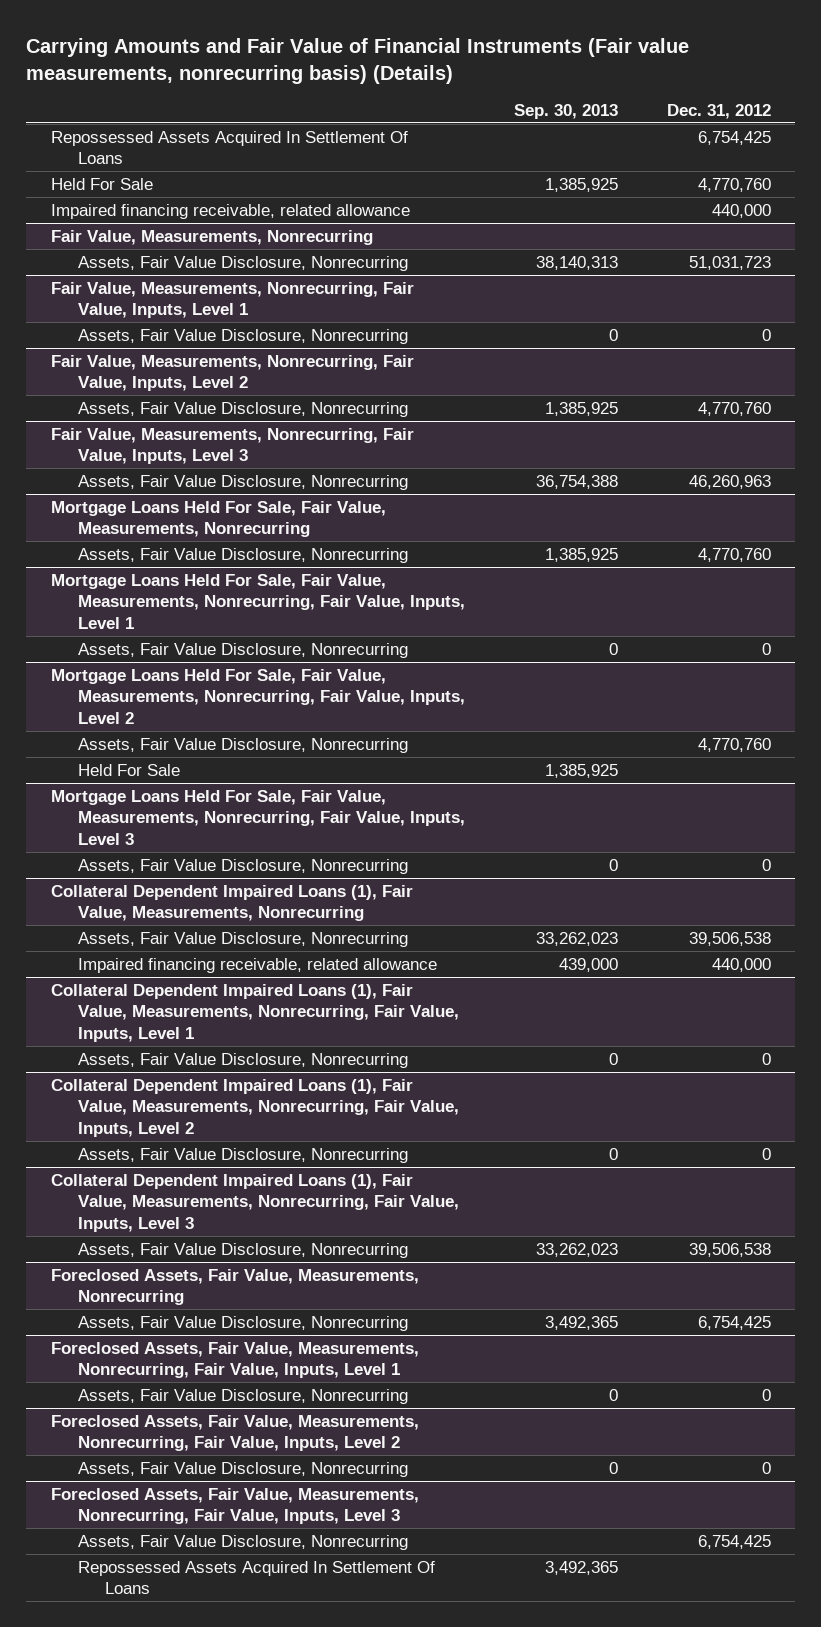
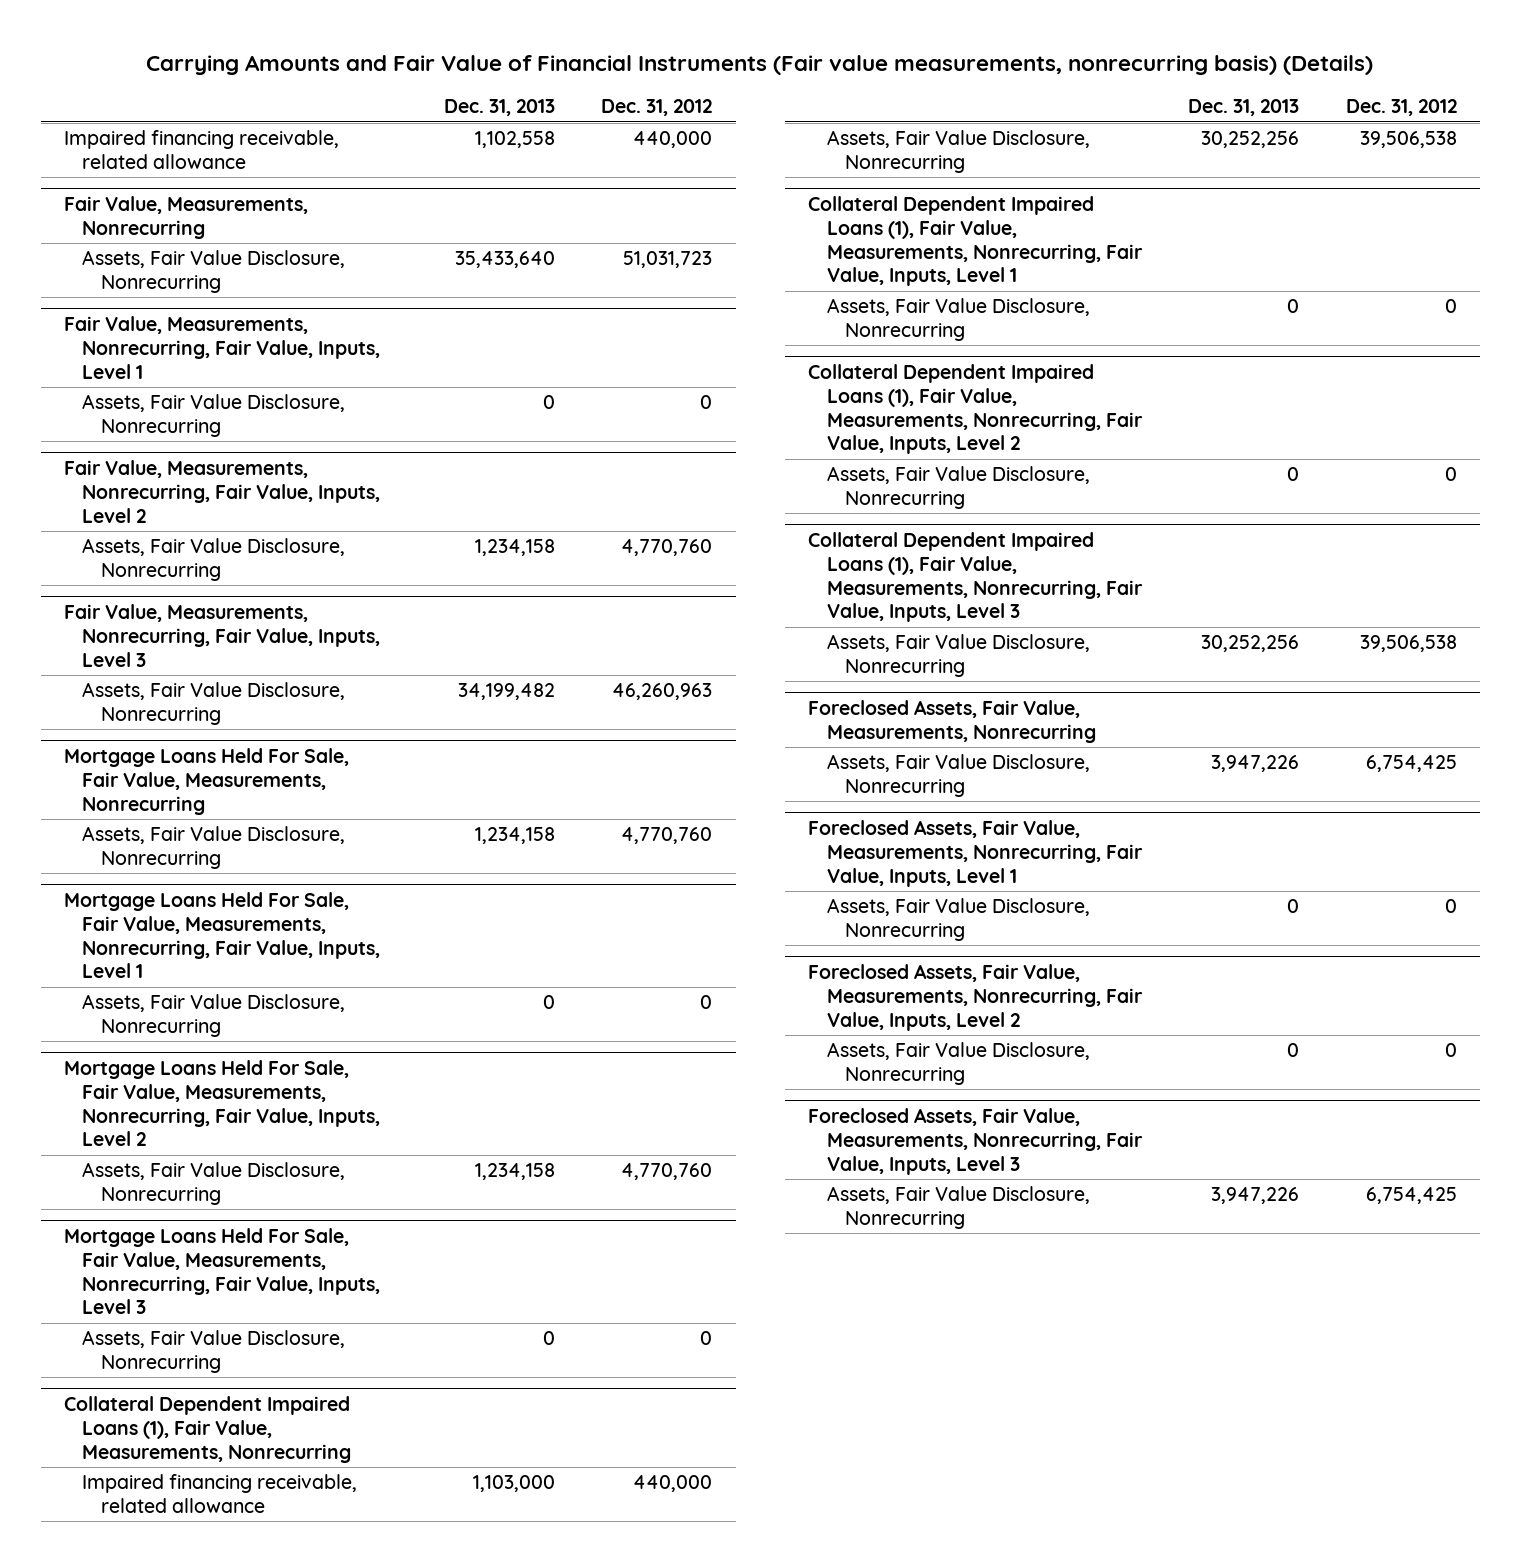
- | Sep. 30, 2013 | Dec. 31, 2012
+ | Dec. 31, 2013 | Dec. 31, 2012
- Repossessed Assets Acquired In Settlement Of Loans | | 6,754,425
- Held For Sale | 1,385,925 | 4,770,760
@ Mortgage Loans Held For Sale, Fair Value, Measurements, Nonrecurring, Fair Value, Inputs, Level 2
- Held For Sale | 1,385,925 |
@ Collateral Dependent Impaired Loans (1), Fair Value, Measurements, Nonrecurring
moved down: Assets, Fair Value Disclosure, Nonrecurring | 30,252,256 | 39,506,538
@ Foreclosed Assets, Fair Value, Measurements, Nonrecurring, Fair Value, Inputs, Level 3
- Repossessed Assets Acquired In Settlement Of Loans | 3,492,365 |

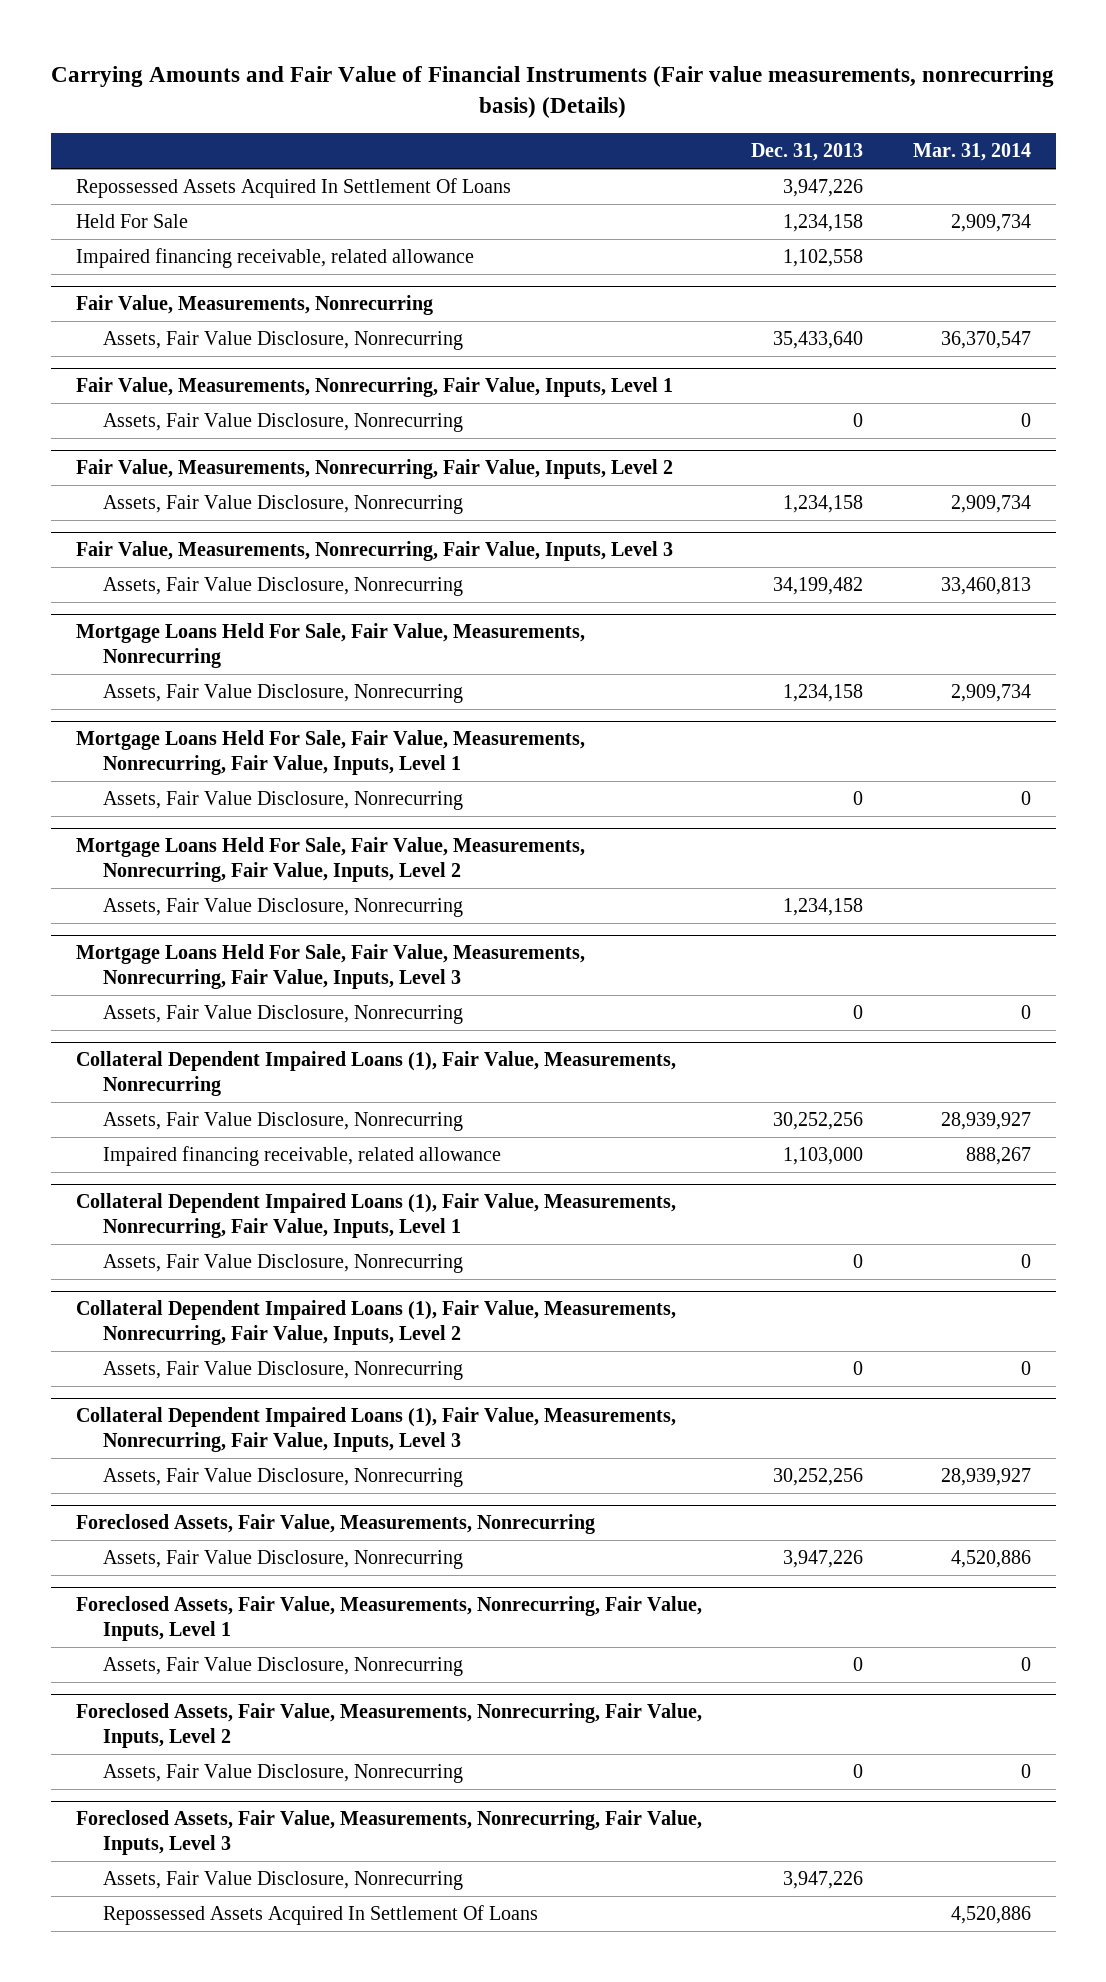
- | Dec. 31, 2013 | Dec. 31, 2012
+ | Dec. 31, 2013 | Mar. 31, 2014
+ Repossessed Assets Acquired In Settlement Of Loans | 3,947,226 |
+ Held For Sale | 1,234,158 | 2,909,734
@ Collateral Dependent Impaired Loans (1), Fair Value, Measurements, Nonrecurring
moved down: Impaired financing receivable, related allowance | 1,103,000 | 888,267
@ Foreclosed Assets, Fair Value, Measurements, Nonrecurring, Fair Value, Inputs, Level 3
+ Repossessed Assets Acquired In Settlement Of Loans | | 4,520,886

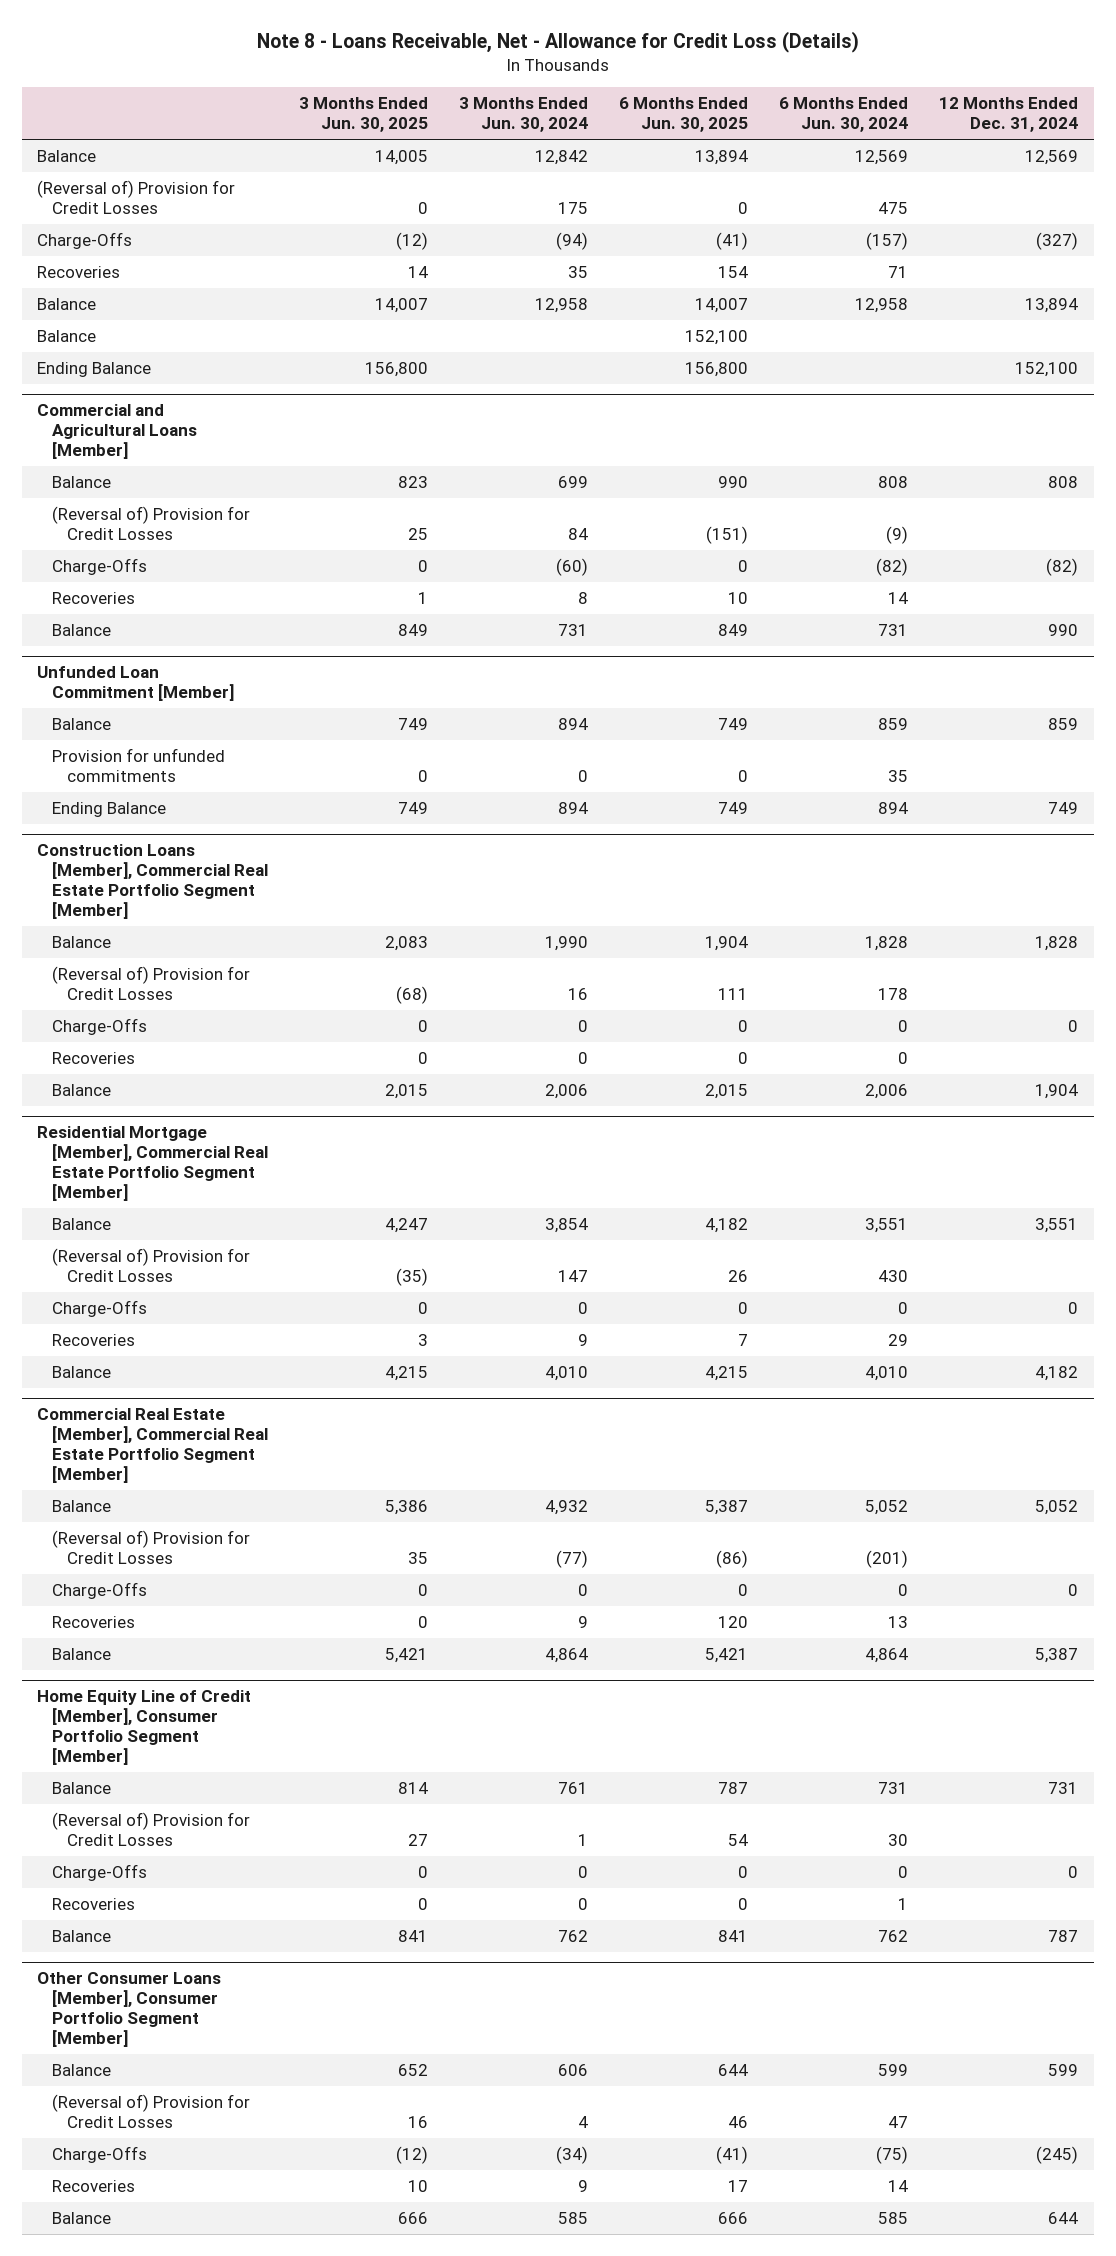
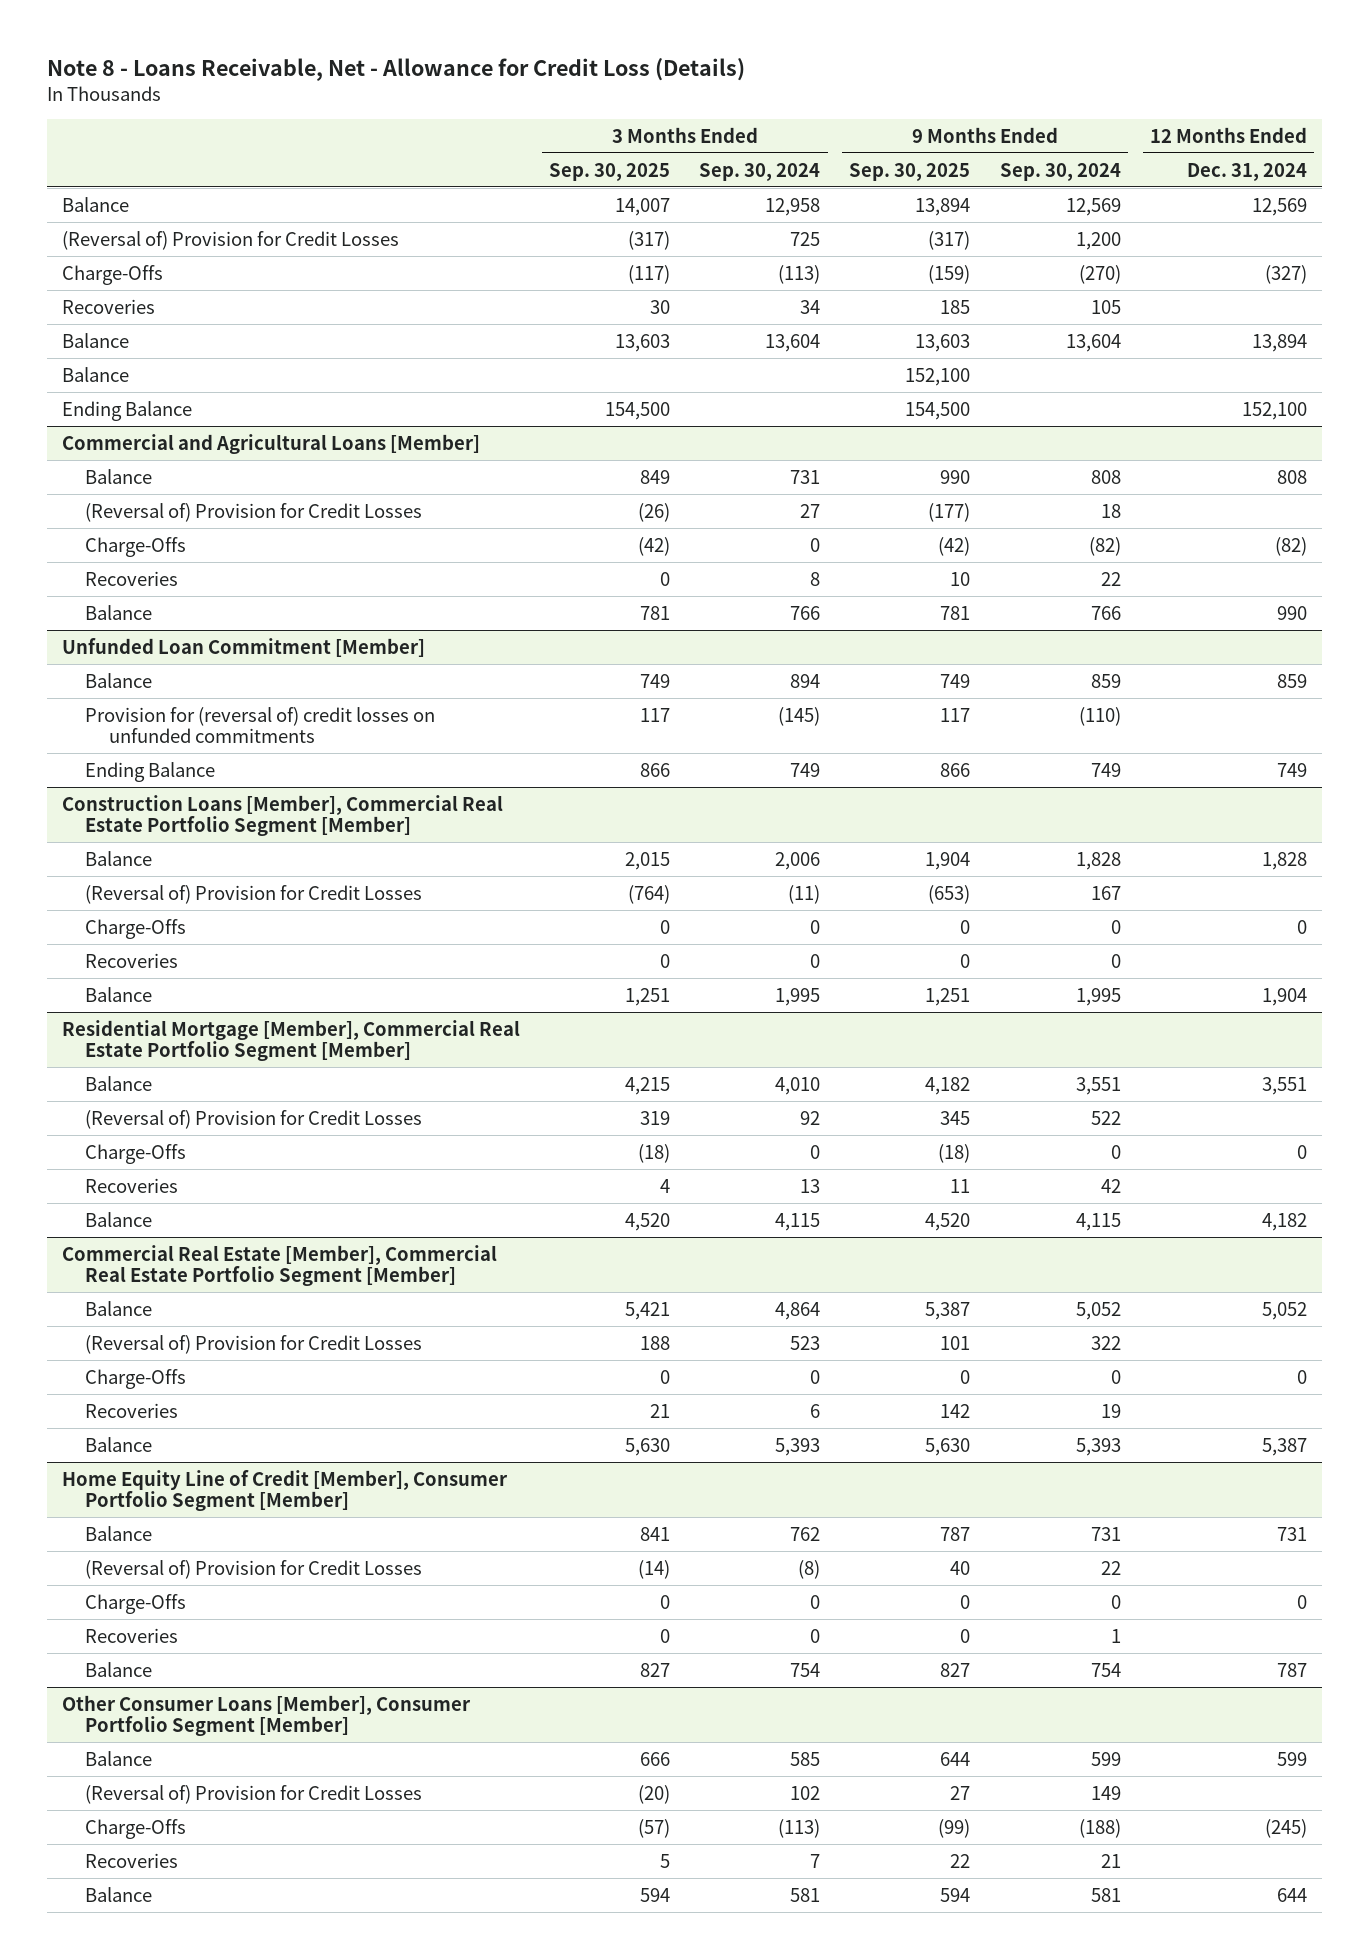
- | 3 Months Ended Jun. 30, 2025 | 3 Months Ended Jun. 30, 2024 | 6 Months Ended Jun. 30, 2025 | 6 Months Ended Jun. 30, 2024 | 12 Months Ended Dec. 31, 2024
+ | 3 Months Ended Sep. 30, 2025 | 3 Months Ended Sep. 30, 2024 | 9 Months Ended Sep. 30, 2025 | 9 Months Ended Sep. 30, 2024 | 12 Months Ended Dec. 31, 2024
@ Unfunded Loan Commitment [Member]
- Provision for unfunded commitments | 0 | 0 | 0 | 35 |
+ Provision for (reversal of) credit losses on unfunded commitments | 117 | (145) | 117 | (110) |

